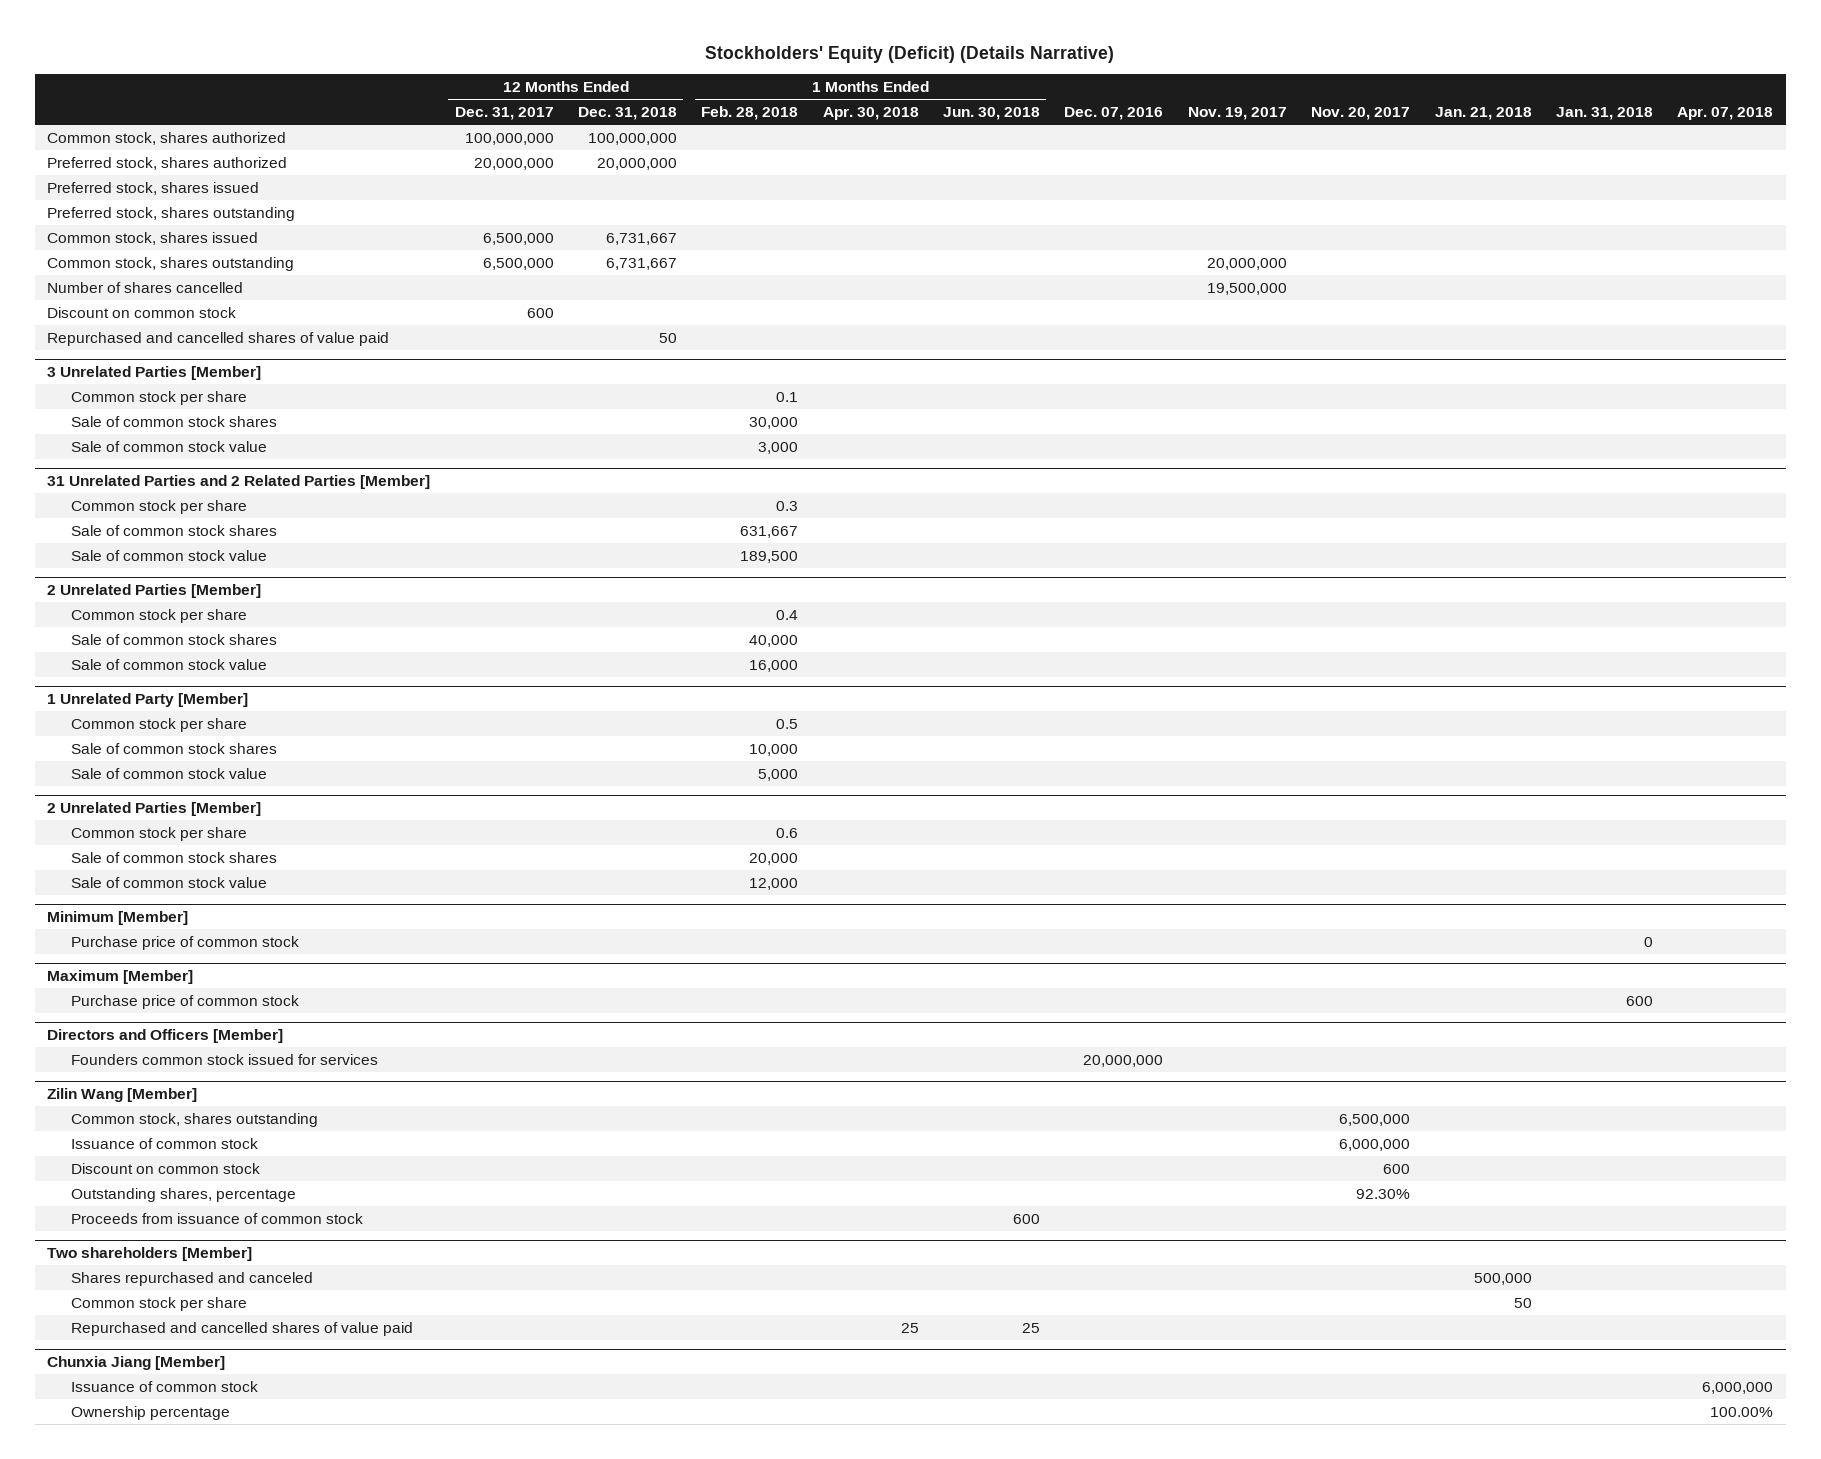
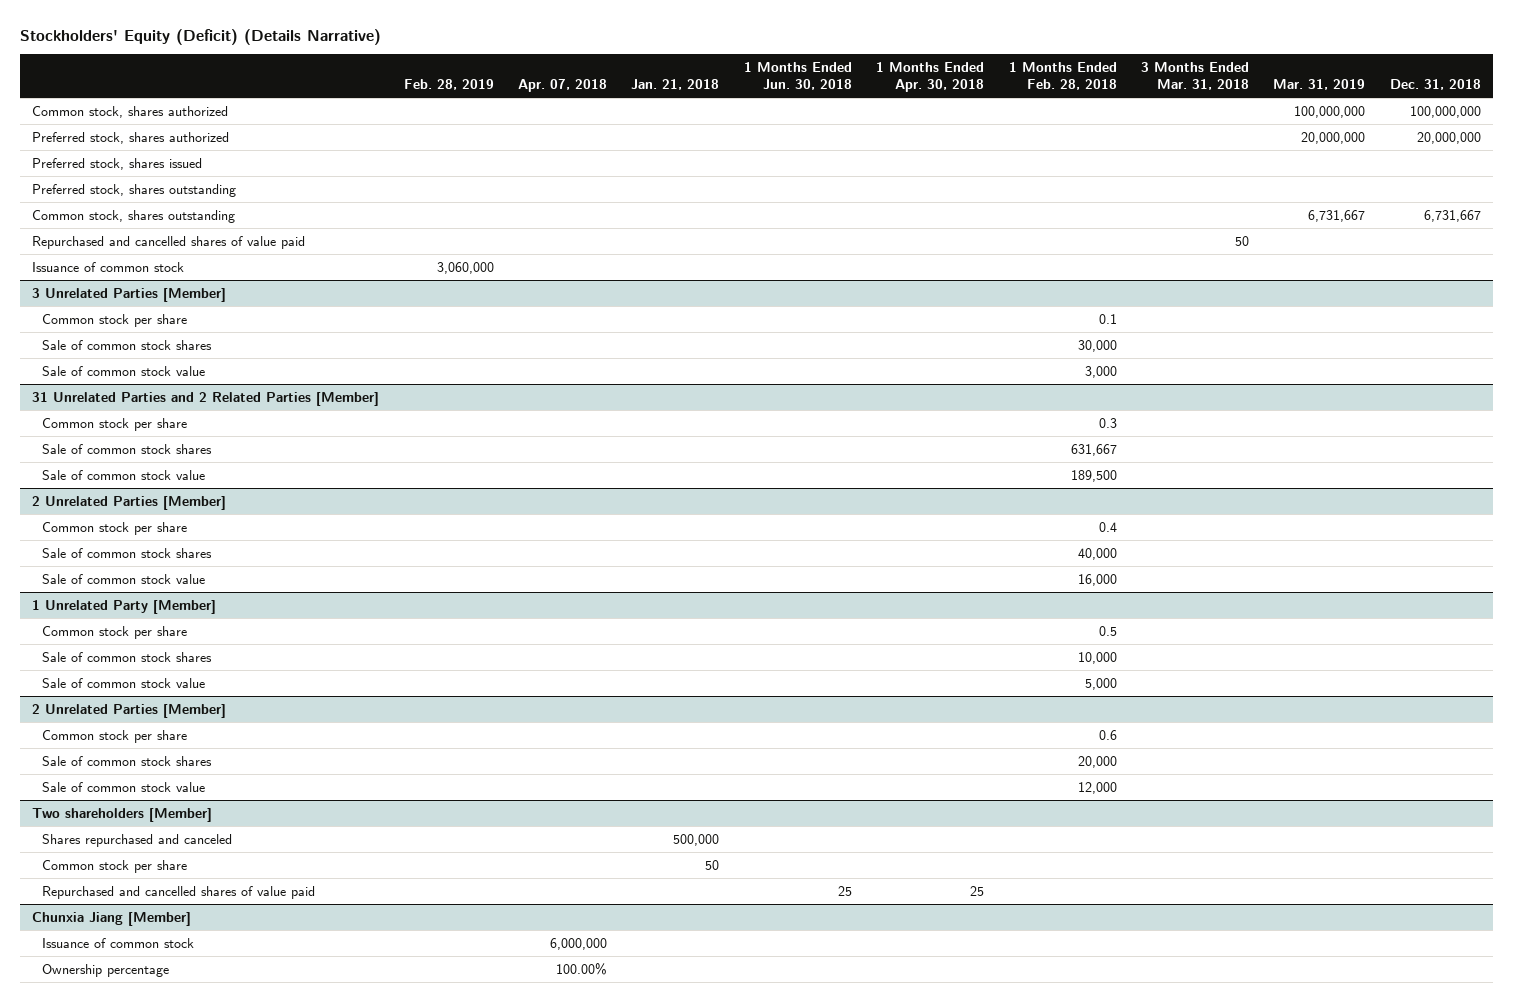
- | 12 Months Ended Dec. 31, 2017 | 12 Months Ended Dec. 31, 2018 | 1 Months Ended Feb. 28, 2018 | 1 Months Ended Apr. 30, 2018 | 1 Months Ended Jun. 30, 2018 | Dec. 07, 2016 | Nov. 19, 2017 | Nov. 20, 2017 | Jan. 21, 2018 | Jan. 31, 2018 | Apr. 07, 2018
+ | Feb. 28, 2019 | Apr. 07, 2018 | Jan. 21, 2018 | 1 Months Ended Jun. 30, 2018 | 1 Months Ended Apr. 30, 2018 | 1 Months Ended Feb. 28, 2018 | 3 Months Ended Mar. 31, 2018 | Mar. 31, 2019 | Dec. 31, 2018
- Common stock, shares issued | 6,500,000 | 6,731,667 | | | | | | | | |
- Number of shares cancelled | | | | | | | 19,500,000 | | | |
- Discount on common stock | 600 | | | | | | | | | |
+ Issuance of common stock | 3,060,000 | | | | | | | |
- Minimum [Member]
- Purchase price of common stock | | | | | | | | | | 0 |
- Maximum [Member]
- Purchase price of common stock | | | | | | | | | | 600 |
- Directors and Officers [Member]
- Founders common stock issued for services | | | | | | 20,000,000 | | | | |
- Zilin Wang [Member]
- Common stock, shares outstanding | | | | | | | | 6,500,000 | | |
- Issuance of common stock | | | | | | | | 6,000,000 | | |
- Discount on common stock | | | | | | | | 600 | | |
- Outstanding shares, percentage | | | | | | | | 92.30% | | |
- Proceeds from issuance of common stock | | | | | 600 | | | | | |

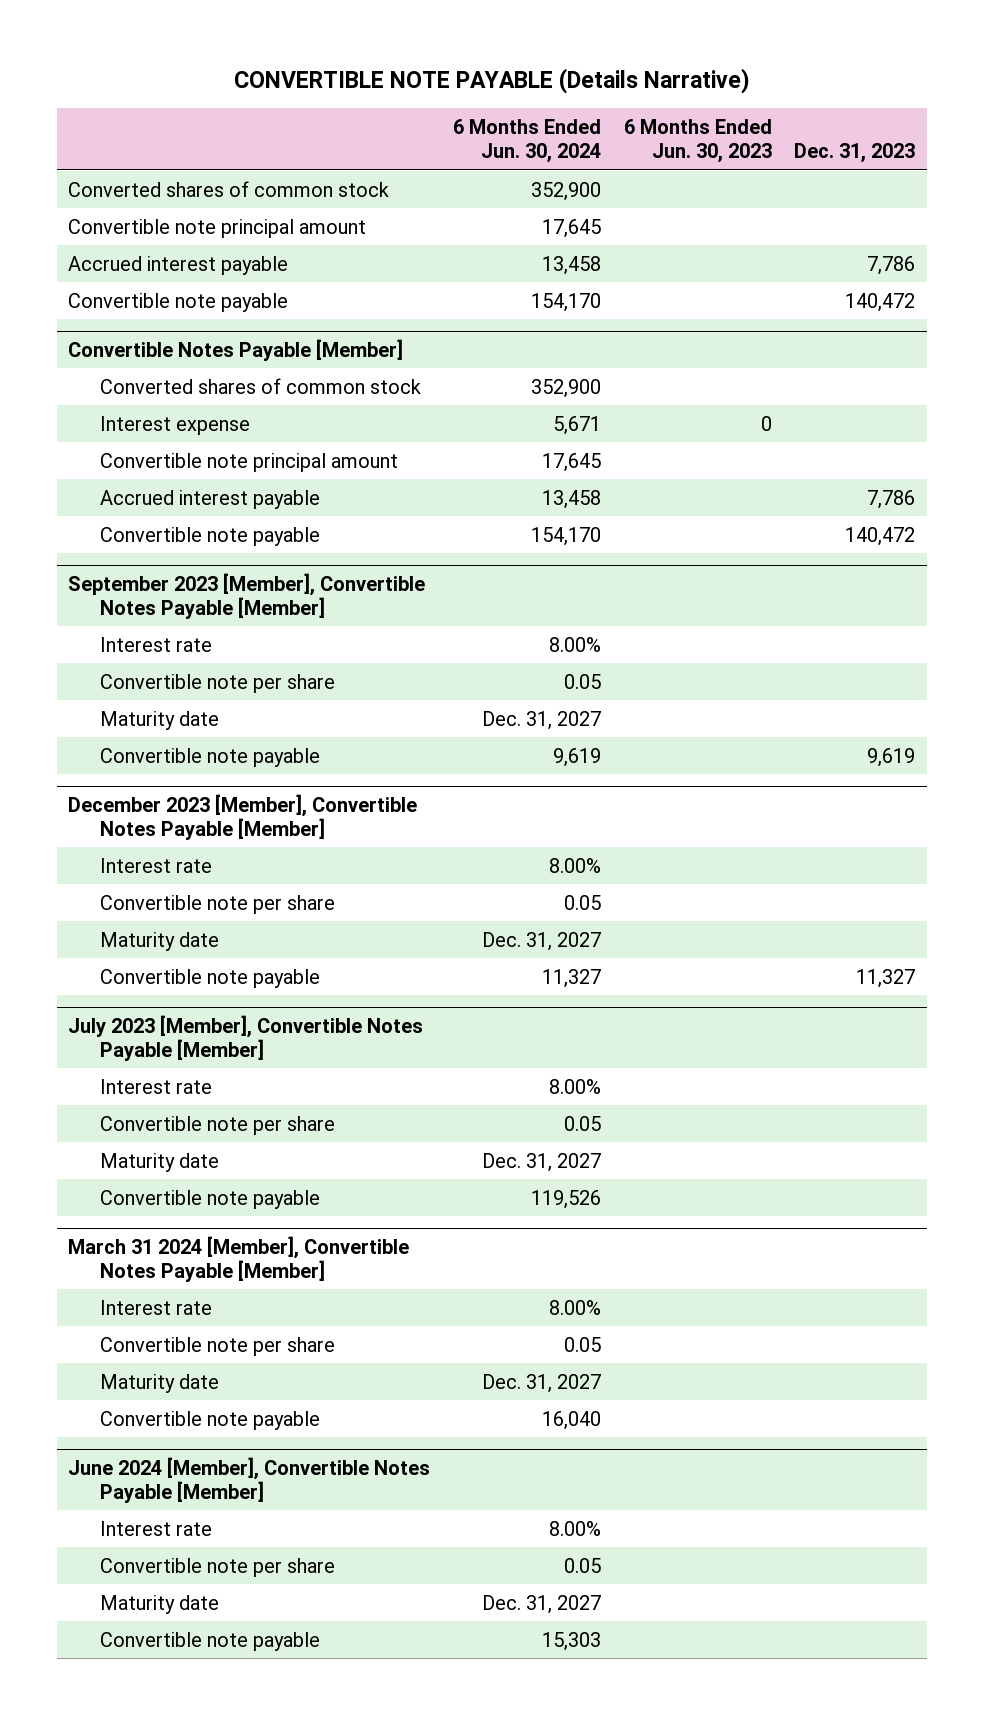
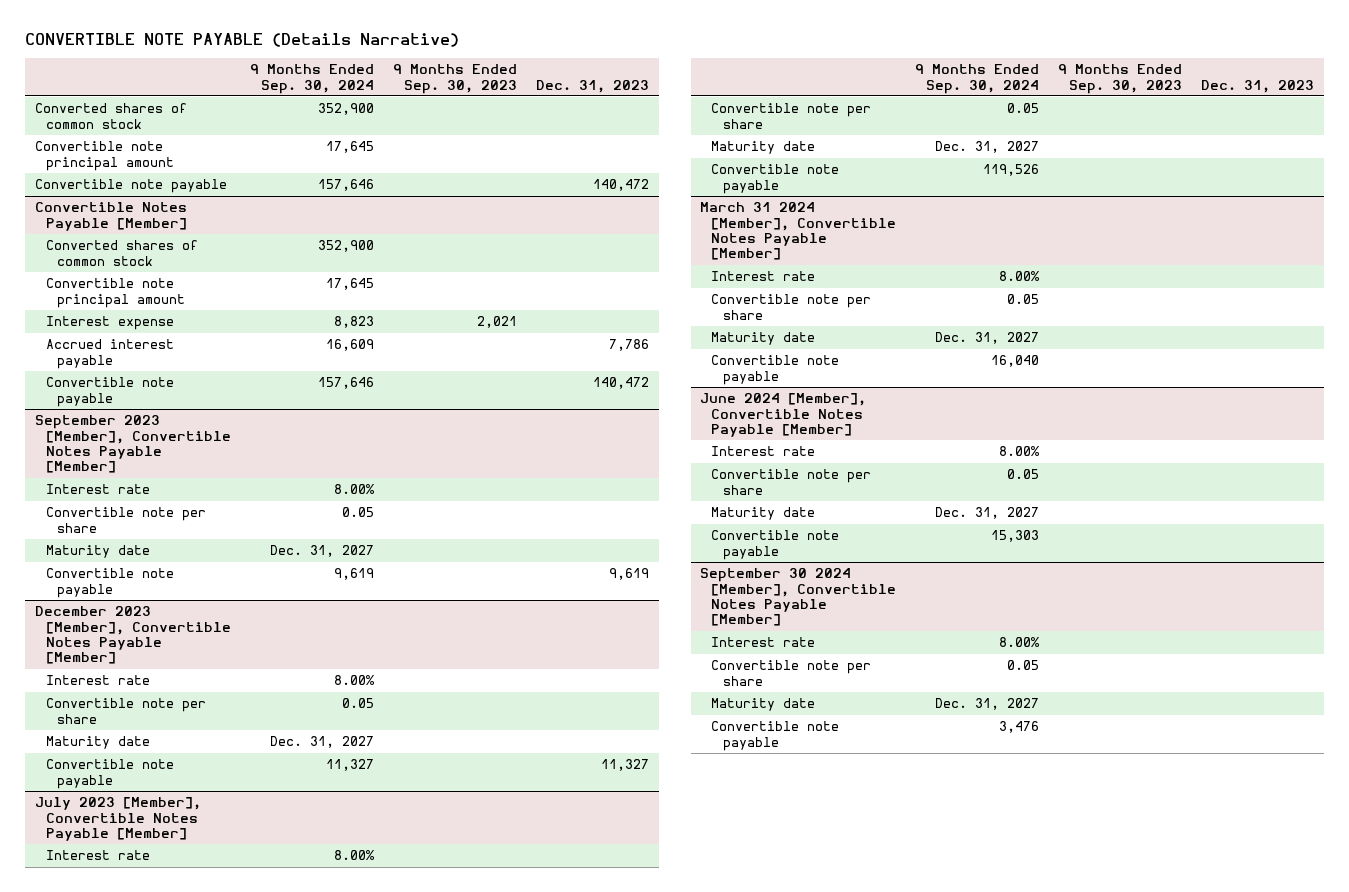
- | 6 Months Ended Jun. 30, 2024 | 6 Months Ended Jun. 30, 2023 | Dec. 31, 2023
+ | 9 Months Ended Sep. 30, 2024 | 9 Months Ended Sep. 30, 2023 | Dec. 31, 2023
- Accrued interest payable | 13,458 | | 7,786
@ Convertible Notes Payable [Member]
moved down: Interest expense | 8,823 | 2,021 |
+ September 30 2024 [Member], Convertible Notes Payable [Member]
+ Interest rate | 8.00% | |
+ Convertible note per share | 0.05 | |
+ Maturity date | Dec. 31, 2027 | |
+ Convertible note payable | 3,476 | |

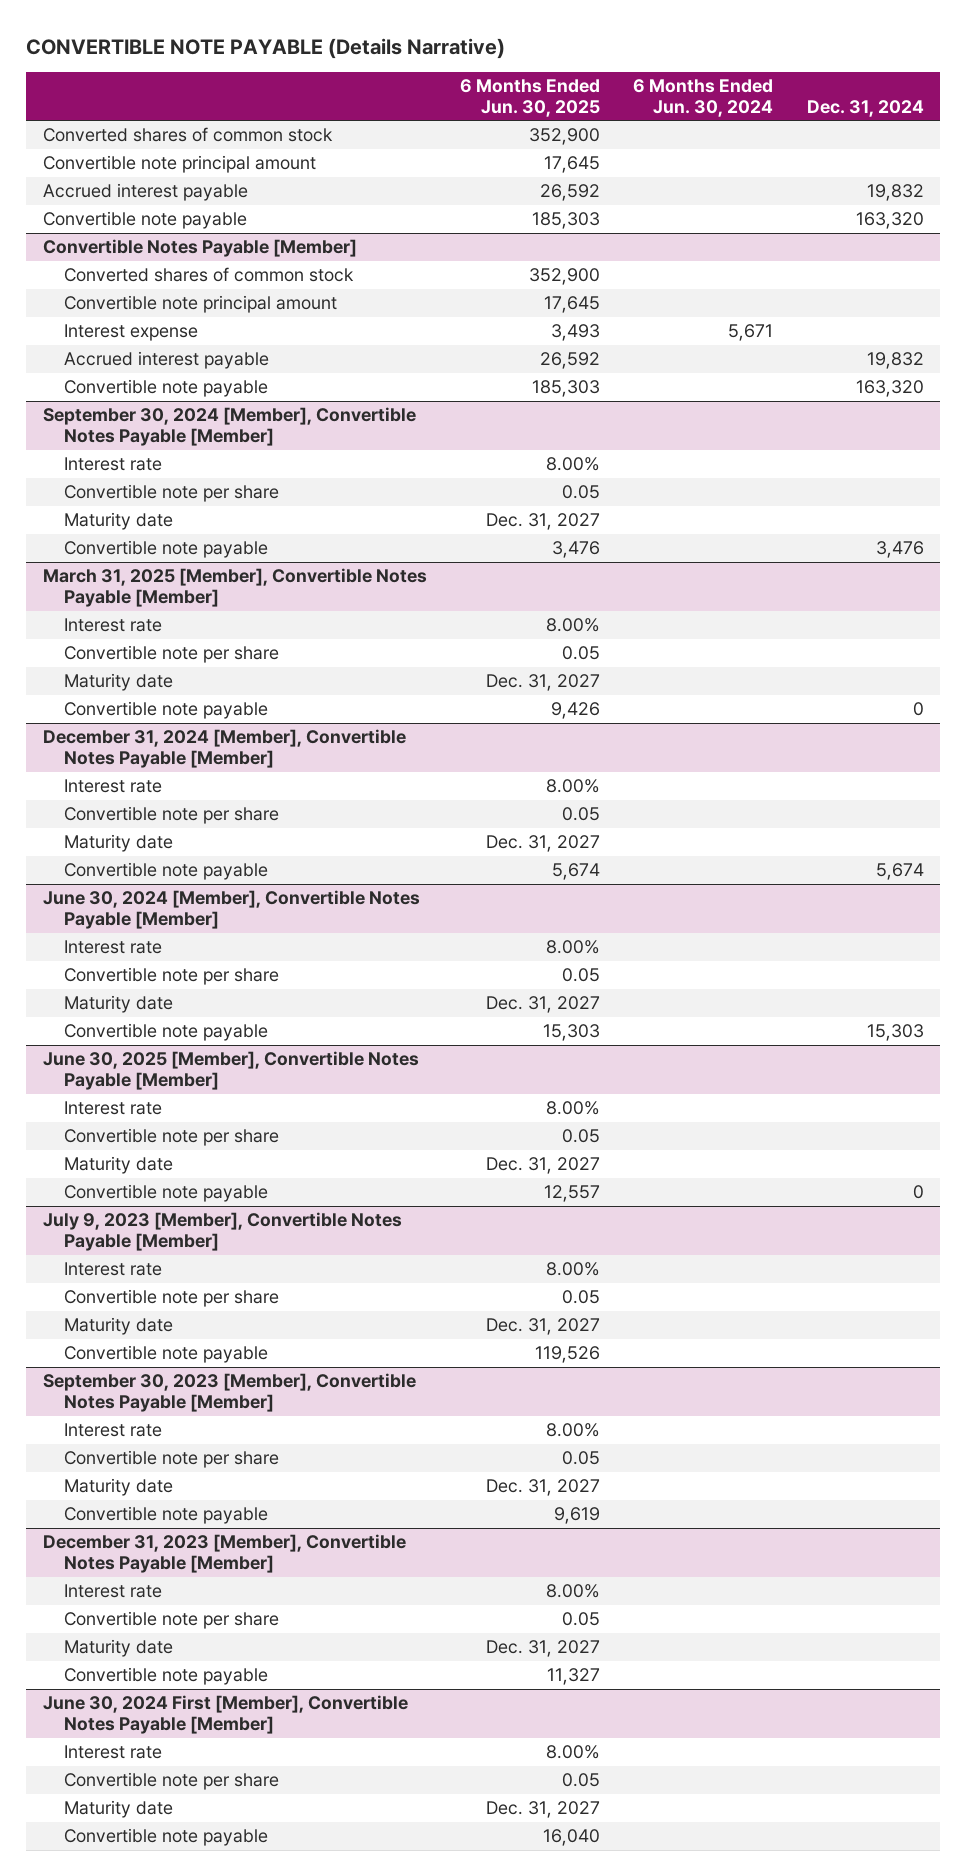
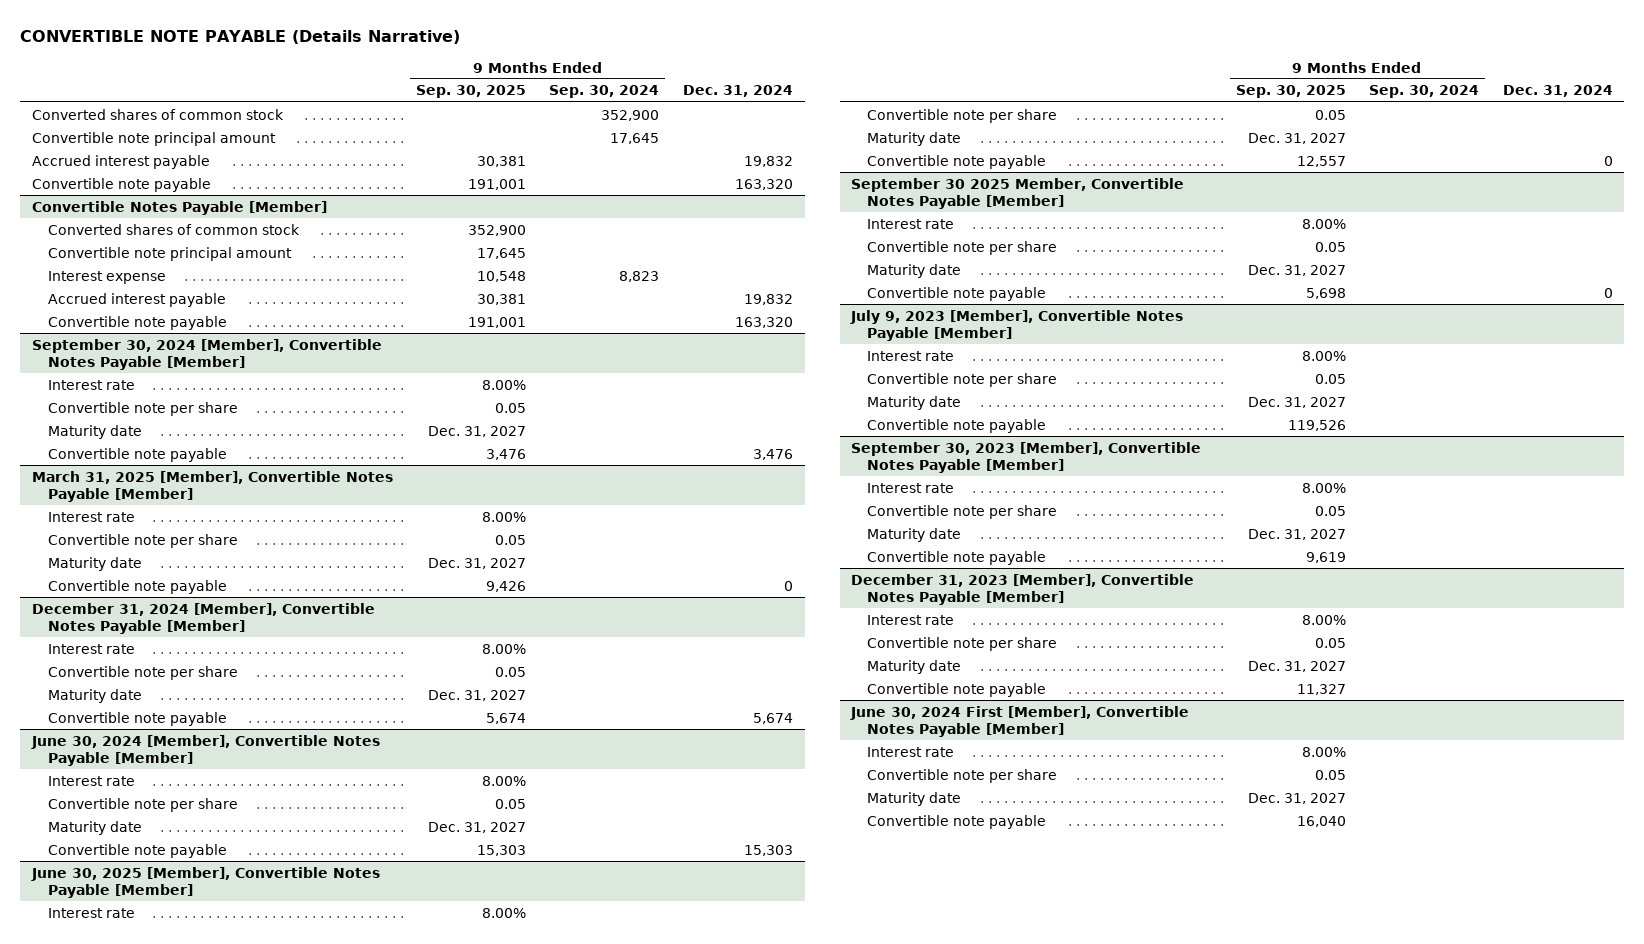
- | 6 Months Ended Jun. 30, 2025 | 6 Months Ended Jun. 30, 2024 | Dec. 31, 2024
+ | 9 Months Ended Sep. 30, 2025 | 9 Months Ended Sep. 30, 2024 | Dec. 31, 2024
+ September 30 2025 Member, Convertible Notes Payable [Member]
+ Interest rate | 8.00% | |
+ Convertible note per share | 0.05 | |
+ Maturity date | Dec. 31, 2027 | |
+ Convertible note payable | 5,698 | | 0

